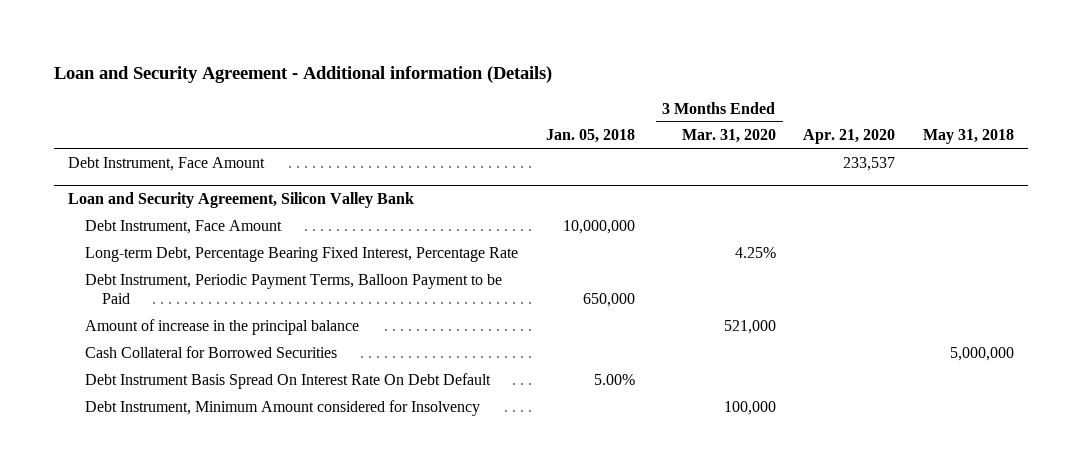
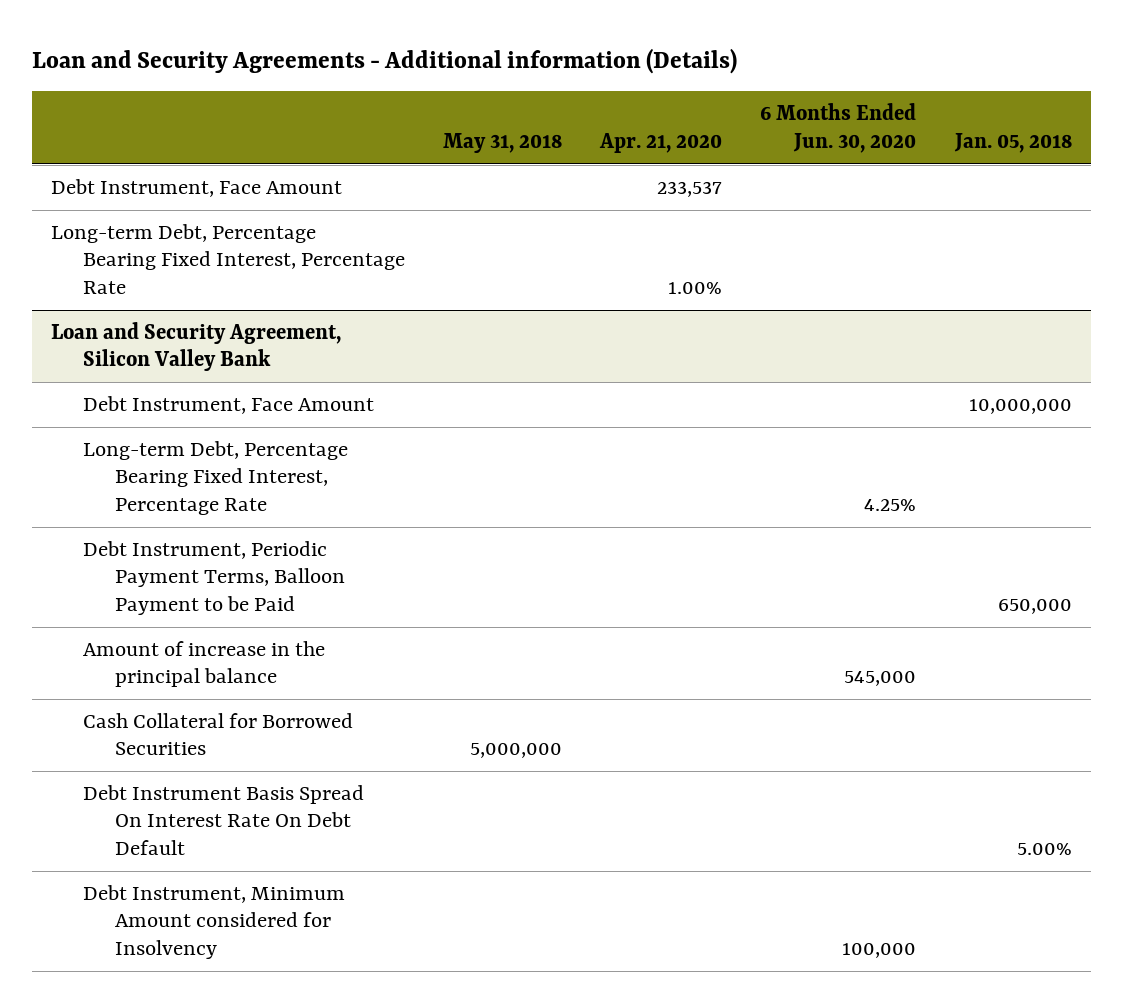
- Loan and Security Agreement - Additional information (Details)
+ Loan and Security Agreements - Additional information (Details)
- | Jan. 05, 2018 | 3 Months Ended Mar. 31, 2020 | Apr. 21, 2020 | May 31, 2018
+ | May 31, 2018 | Apr. 21, 2020 | 6 Months Ended Jun. 30, 2020 | Jan. 05, 2018
+ Long-term Debt, Percentage Bearing Fixed Interest, Percentage Rate | | 1.00% | |

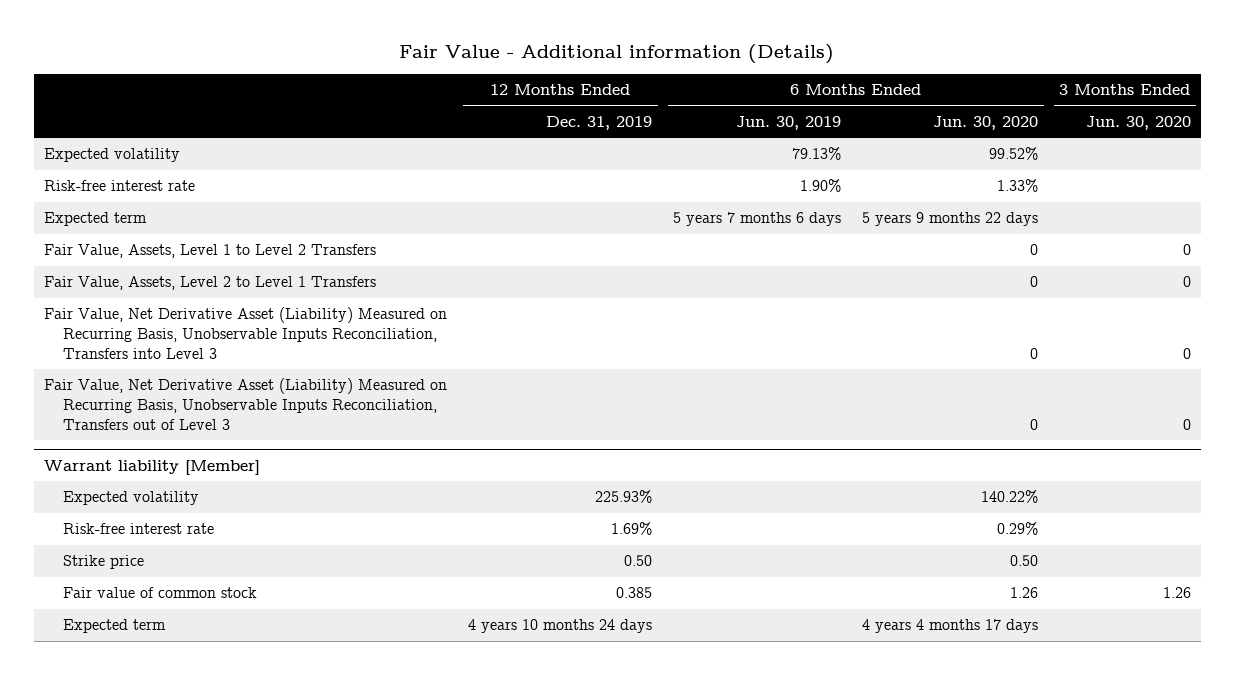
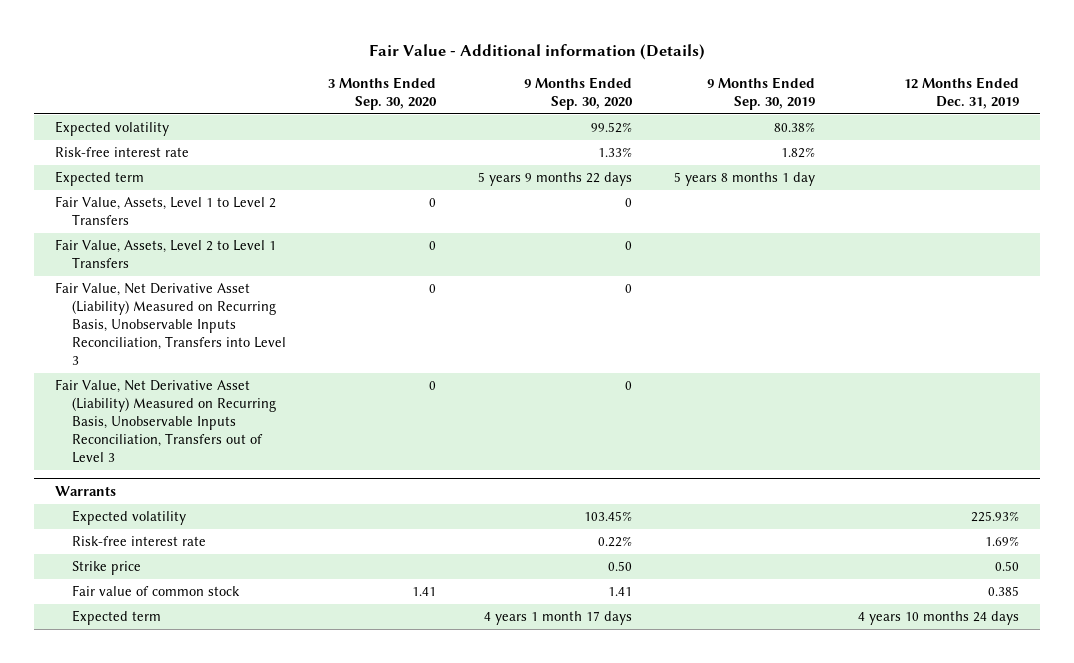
- | 12 Months Ended Dec. 31, 2019 | 6 Months Ended Jun. 30, 2019 | 6 Months Ended Jun. 30, 2020 | 3 Months Ended Jun. 30, 2020
+ | 3 Months Ended Sep. 30, 2020 | 9 Months Ended Sep. 30, 2020 | 9 Months Ended Sep. 30, 2019 | 12 Months Ended Dec. 31, 2019
- Warrant liability [Member]
+ Warrants

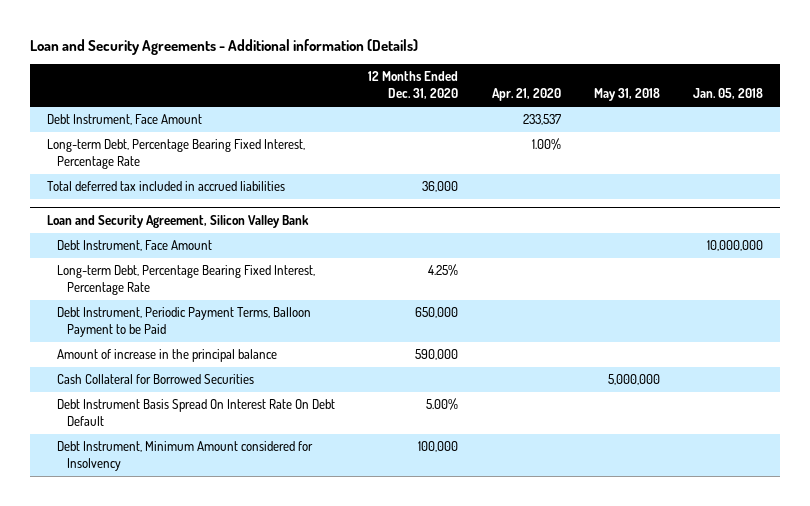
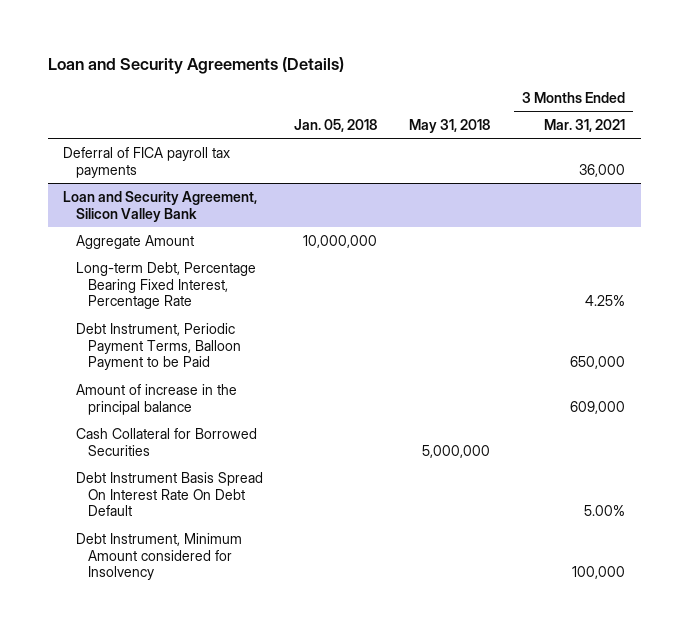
- Loan and Security Agreements - Additional information (Details)
+ Loan and Security Agreements (Details)
- | 12 Months Ended Dec. 31, 2020 | Apr. 21, 2020 | May 31, 2018 | Jan. 05, 2018
+ | Jan. 05, 2018 | May 31, 2018 | 3 Months Ended Mar. 31, 2021
- Debt Instrument, Face Amount | | 233,537 | |
- Long-term Debt, Percentage Bearing Fixed Interest, Percentage Rate | | 1.00% | |
- Total deferred tax included in accrued liabilities | 36,000 | | |
+ Deferral of FICA payroll tax payments | | | 36,000
@ Loan and Security Agreement, Silicon Valley Bank
- Debt Instrument, Face Amount | | | | 10,000,000
+ Aggregate Amount | 10,000,000 | |

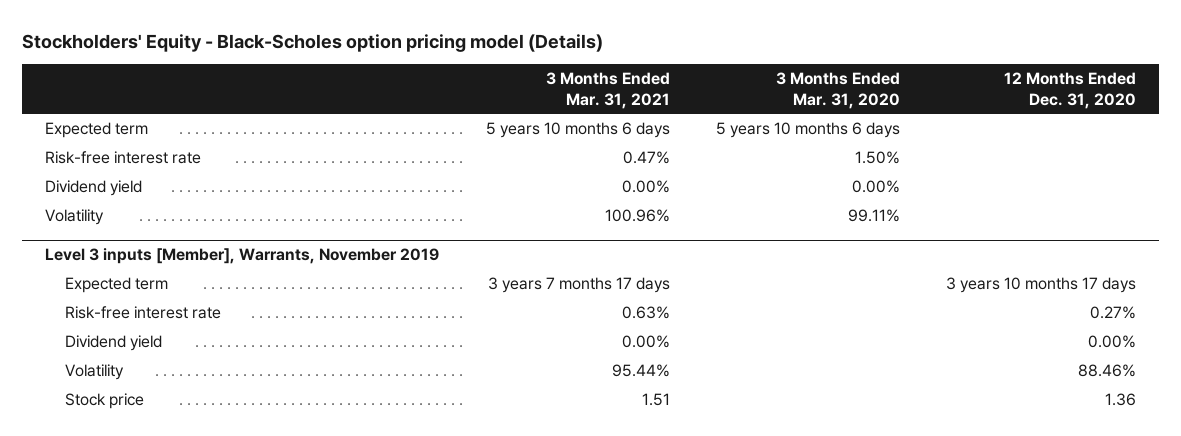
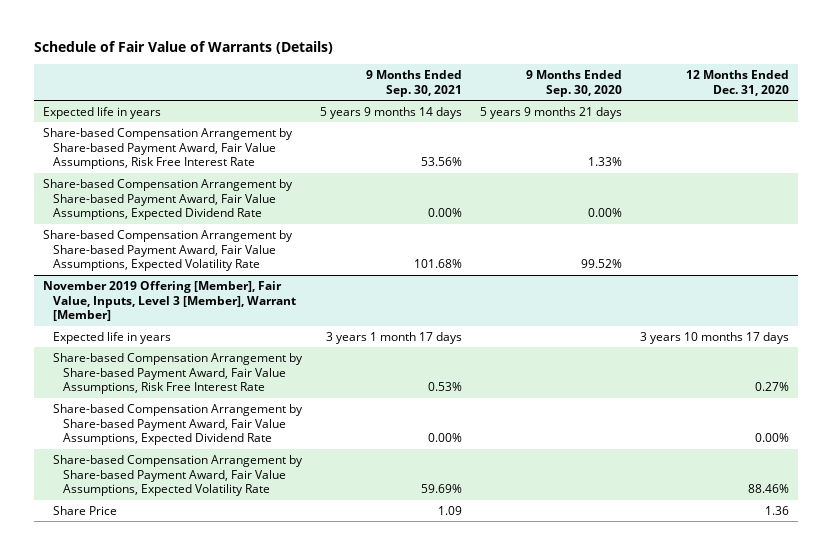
- Stockholders' Equity - Black-Scholes option pricing model (Details)
+ Schedule of Fair Value of Warrants (Details)
- | 3 Months Ended Mar. 31, 2021 | 3 Months Ended Mar. 31, 2020 | 12 Months Ended Dec. 31, 2020
+ | 9 Months Ended Sep. 30, 2021 | 9 Months Ended Sep. 30, 2020 | 12 Months Ended Dec. 31, 2020
- Expected term | 5 years 10 months 6 days | 5 years 10 months 6 days |
- Risk-free interest rate | 0.47% | 1.50% |
- Dividend yield | 0.00% | 0.00% |
- Volatility | 100.96% | 99.11% |
- Level 3 inputs [Member], Warrants, November 2019
- Expected term | 3 years 7 months 17 days | | 3 years 10 months 17 days
- Risk-free interest rate | 0.63% | | 0.27%
- Dividend yield | 0.00% | | 0.00%
- Volatility | 95.44% | | 88.46%
- Stock price | 1.51 | | 1.36
+ Expected life in years | 5 years 9 months 14 days | 5 years 9 months 21 days |
+ Share-based Compensation Arrangement by Share-based Payment Award, Fair Value Assumptions, Risk Free Interest Rate | 53.56% | 1.33% |
+ Share-based Compensation Arrangement by Share-based Payment Award, Fair Value Assumptions, Expected Dividend Rate | 0.00% | 0.00% |
+ Share-based Compensation Arrangement by Share-based Payment Award, Fair Value Assumptions, Expected Volatility Rate | 101.68% | 99.52% |
+ November 2019 Offering [Member], Fair Value, Inputs, Level 3 [Member], Warrant [Member]
+ Expected life in years | 3 years 1 month 17 days | | 3 years 10 months 17 days
+ Share-based Compensation Arrangement by Share-based Payment Award, Fair Value Assumptions, Risk Free Interest Rate | 0.53% | | 0.27%
+ Share-based Compensation Arrangement by Share-based Payment Award, Fair Value Assumptions, Expected Dividend Rate | 0.00% | | 0.00%
+ Share-based Compensation Arrangement by Share-based Payment Award, Fair Value Assumptions, Expected Volatility Rate | 59.69% | | 88.46%
+ Share Price | 1.09 | | 1.36

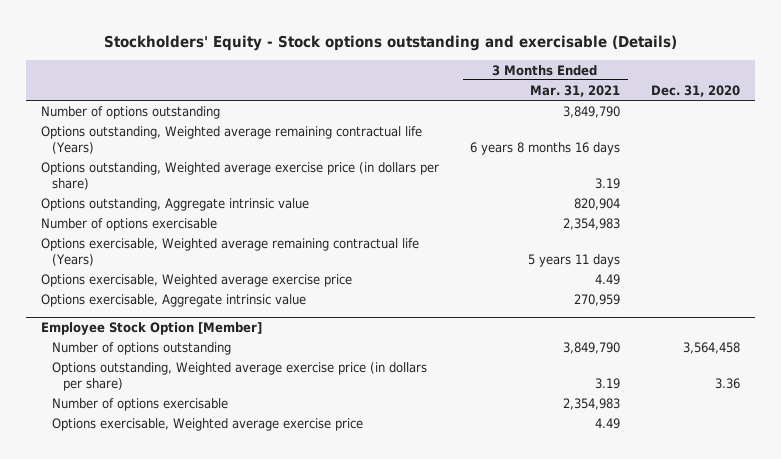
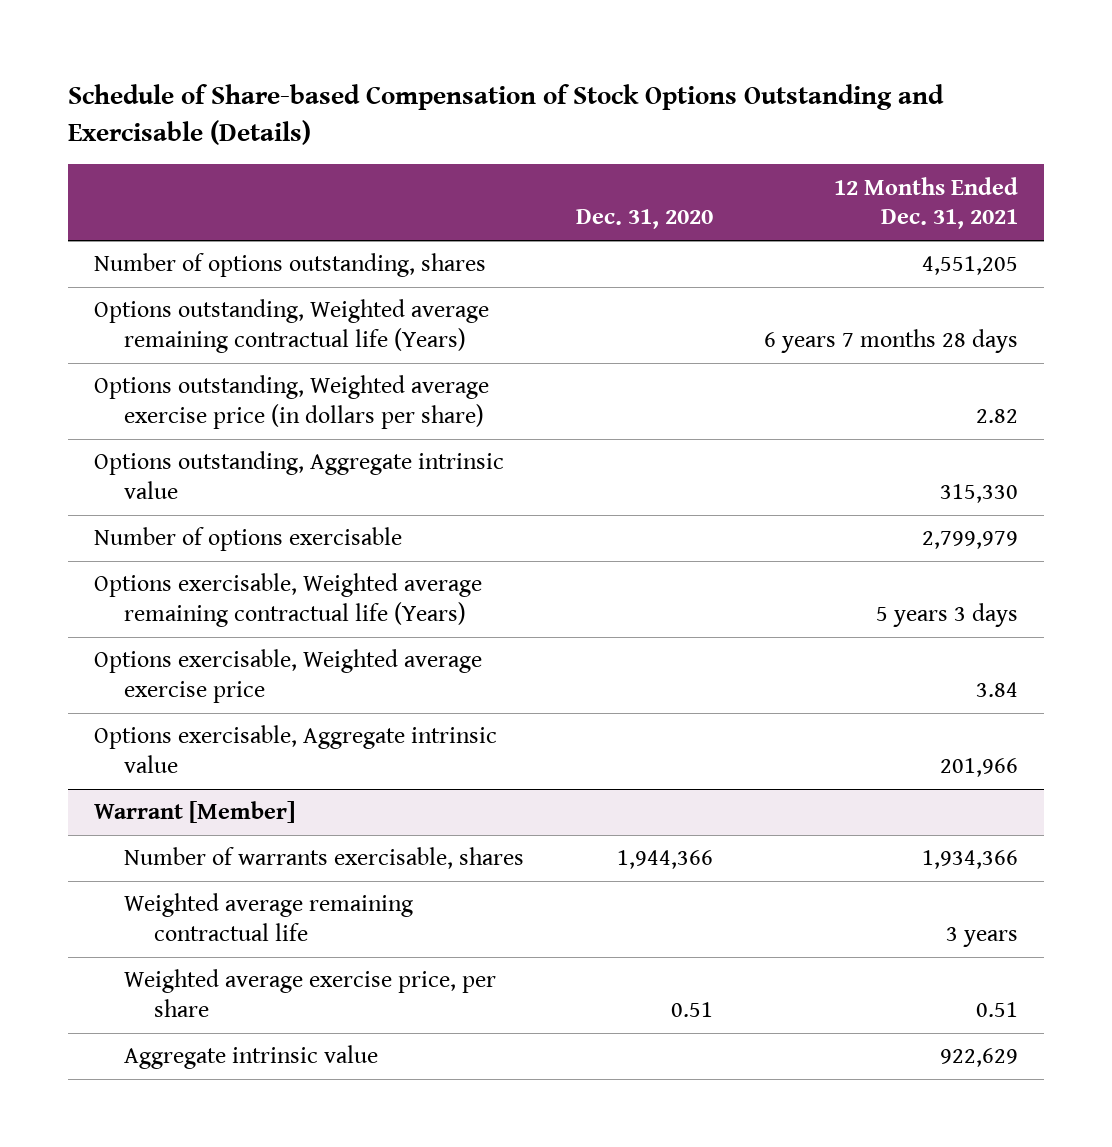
- Stockholders' Equity - Stock options outstanding and exercisable (Details)
+ Schedule of Share-based Compensation of Stock Options Outstanding and Exercisable (Details)
- | 3 Months Ended Mar. 31, 2021 | Dec. 31, 2020
+ | Dec. 31, 2020 | 12 Months Ended Dec. 31, 2021
- Number of options outstanding | 3,849,790 |
+ Number of options outstanding, shares | | 4,551,205
- Employee Stock Option [Member]
- Number of options outstanding | 3,849,790 | 3,564,458
- Options outstanding, Weighted average exercise price (in dollars per share) | 3.19 | 3.36
- Number of options exercisable | 2,354,983 |
- Options exercisable, Weighted average exercise price | 4.49 |
+ Warrant [Member]
+ Number of warrants exercisable, shares | 1,944,366 | 1,934,366
+ Weighted average remaining contractual life | | 3 years
+ Weighted average exercise price, per share | 0.51 | 0.51
+ Aggregate intrinsic value | | 922,629

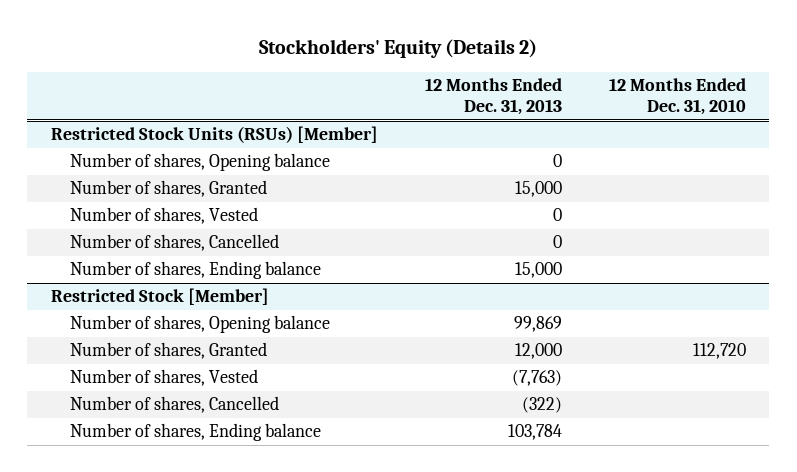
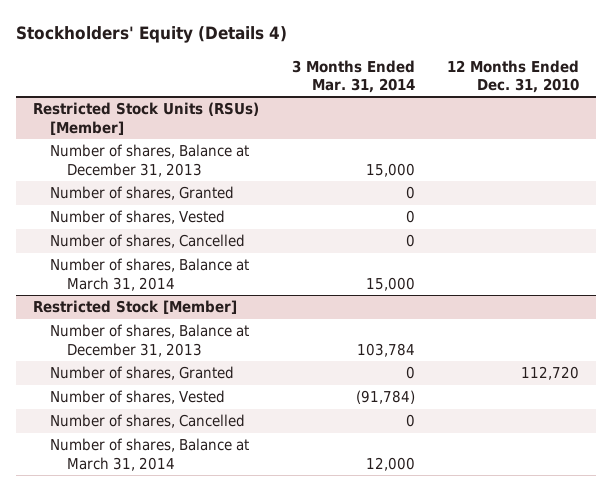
- Stockholders' Equity (Details 2)
+ Stockholders' Equity (Details 4)
- | 12 Months Ended Dec. 31, 2013 | 12 Months Ended Dec. 31, 2010
+ | 3 Months Ended Mar. 31, 2014 | 12 Months Ended Dec. 31, 2010
@ Restricted Stock Units (RSUs) [Member]
- Number of shares, Opening balance | 0 |
+ Number of shares, Balance at December 31, 2013 | 15,000 |
- Number of shares, Ending balance | 15,000 |
+ Number of shares, Balance at March 31, 2014 | 15,000 |
@ Restricted Stock [Member]
- Number of shares, Opening balance | 99,869 |
+ Number of shares, Balance at December 31, 2013 | 103,784 |
- Number of shares, Ending balance | 103,784 |
+ Number of shares, Balance at March 31, 2014 | 12,000 |

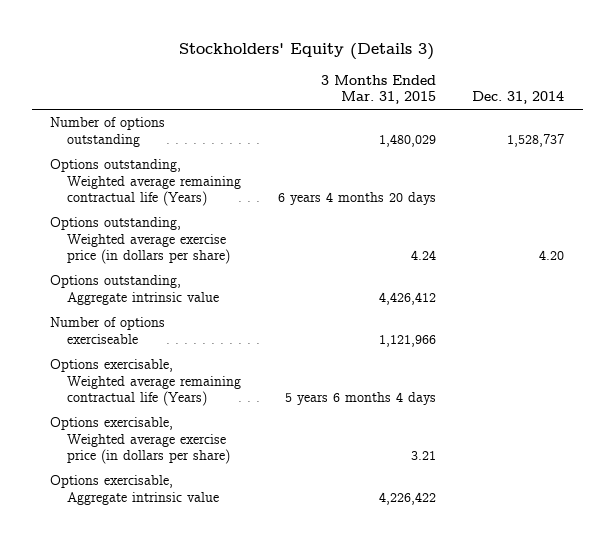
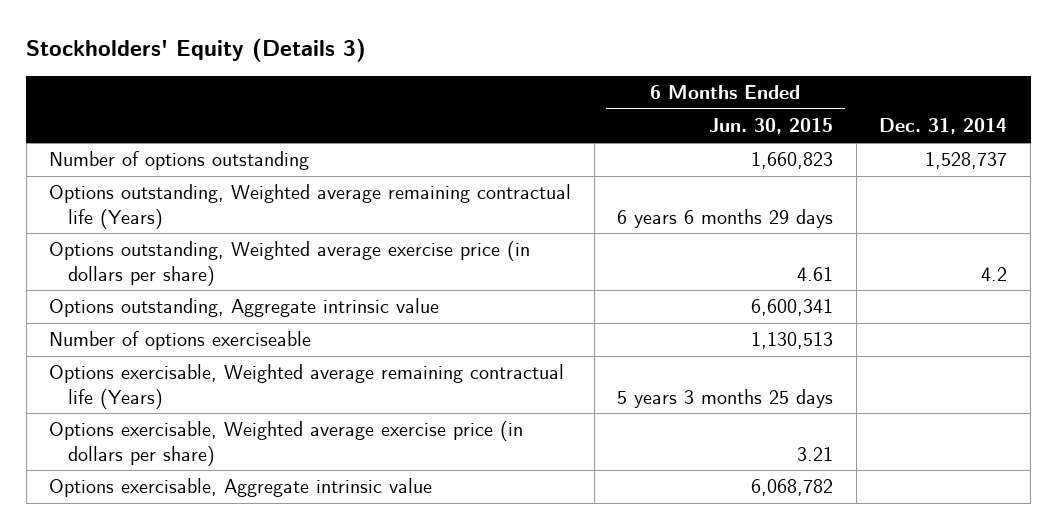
- | 3 Months Ended Mar. 31, 2015 | Dec. 31, 2014
+ | 6 Months Ended Jun. 30, 2015 | Dec. 31, 2014
- Options outstanding, Weighted average exercise price (in dollars per share) | 4.24 | 4.20
+ Options outstanding, Weighted average exercise price (in dollars per share) | 4.61 | 4.2

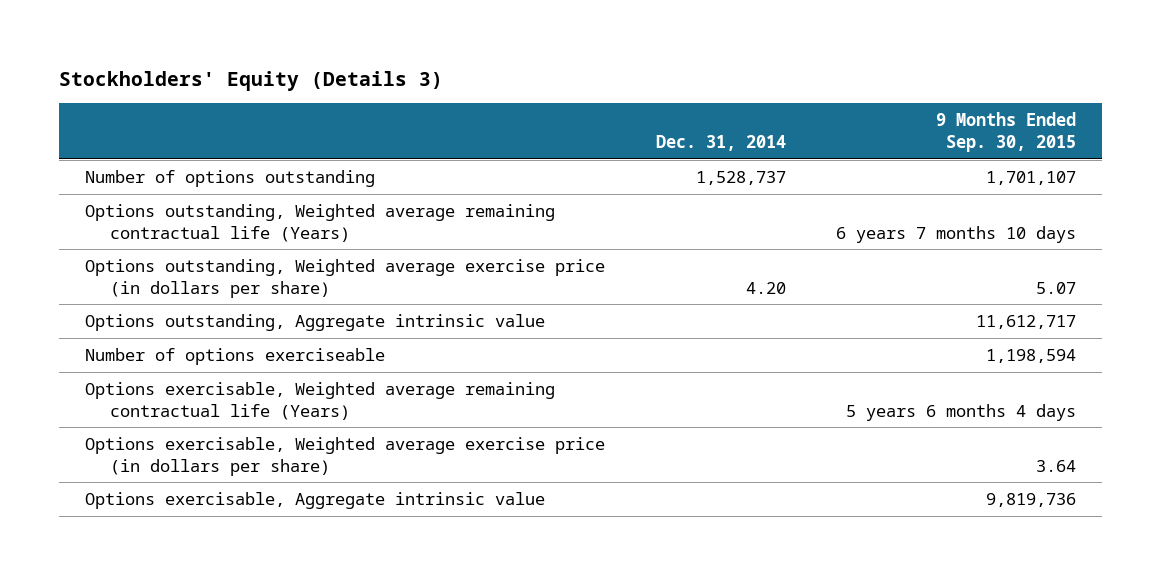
- | 6 Months Ended Jun. 30, 2015 | Dec. 31, 2014
+ | Dec. 31, 2014 | 9 Months Ended Sep. 30, 2015
- Options outstanding, Weighted average exercise price (in dollars per share) | 4.61 | 4.2
+ Options outstanding, Weighted average exercise price (in dollars per share) | 4.20 | 5.07

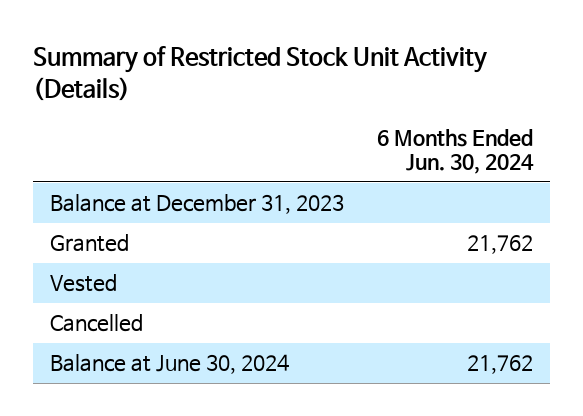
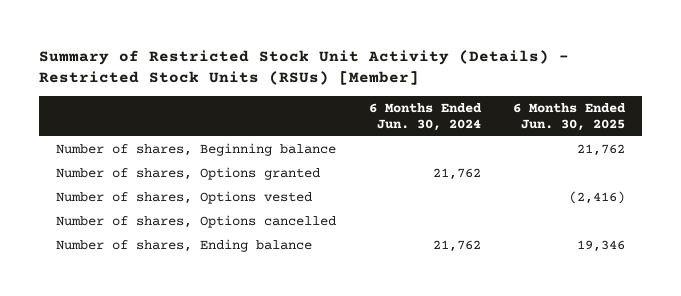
- Summary of Restricted Stock Unit Activity (Details)
+ Summary of Restricted Stock Unit Activity (Details) - Restricted Stock Units (RSUs) [Member]
- | 6 Months Ended Jun. 30, 2024
+ | 6 Months Ended Jun. 30, 2024 | 6 Months Ended Jun. 30, 2025
- Balance at December 31, 2023
- Granted | 21,762
- Vested
- Cancelled
- Balance at June 30, 2024 | 21,762
+ Number of shares, Beginning balance | | 21,762
+ Number of shares, Options granted | 21,762 |
+ Number of shares, Options vested | | (2,416)
+ Number of shares, Options cancelled
+ Number of shares, Ending balance | 21,762 | 19,346

